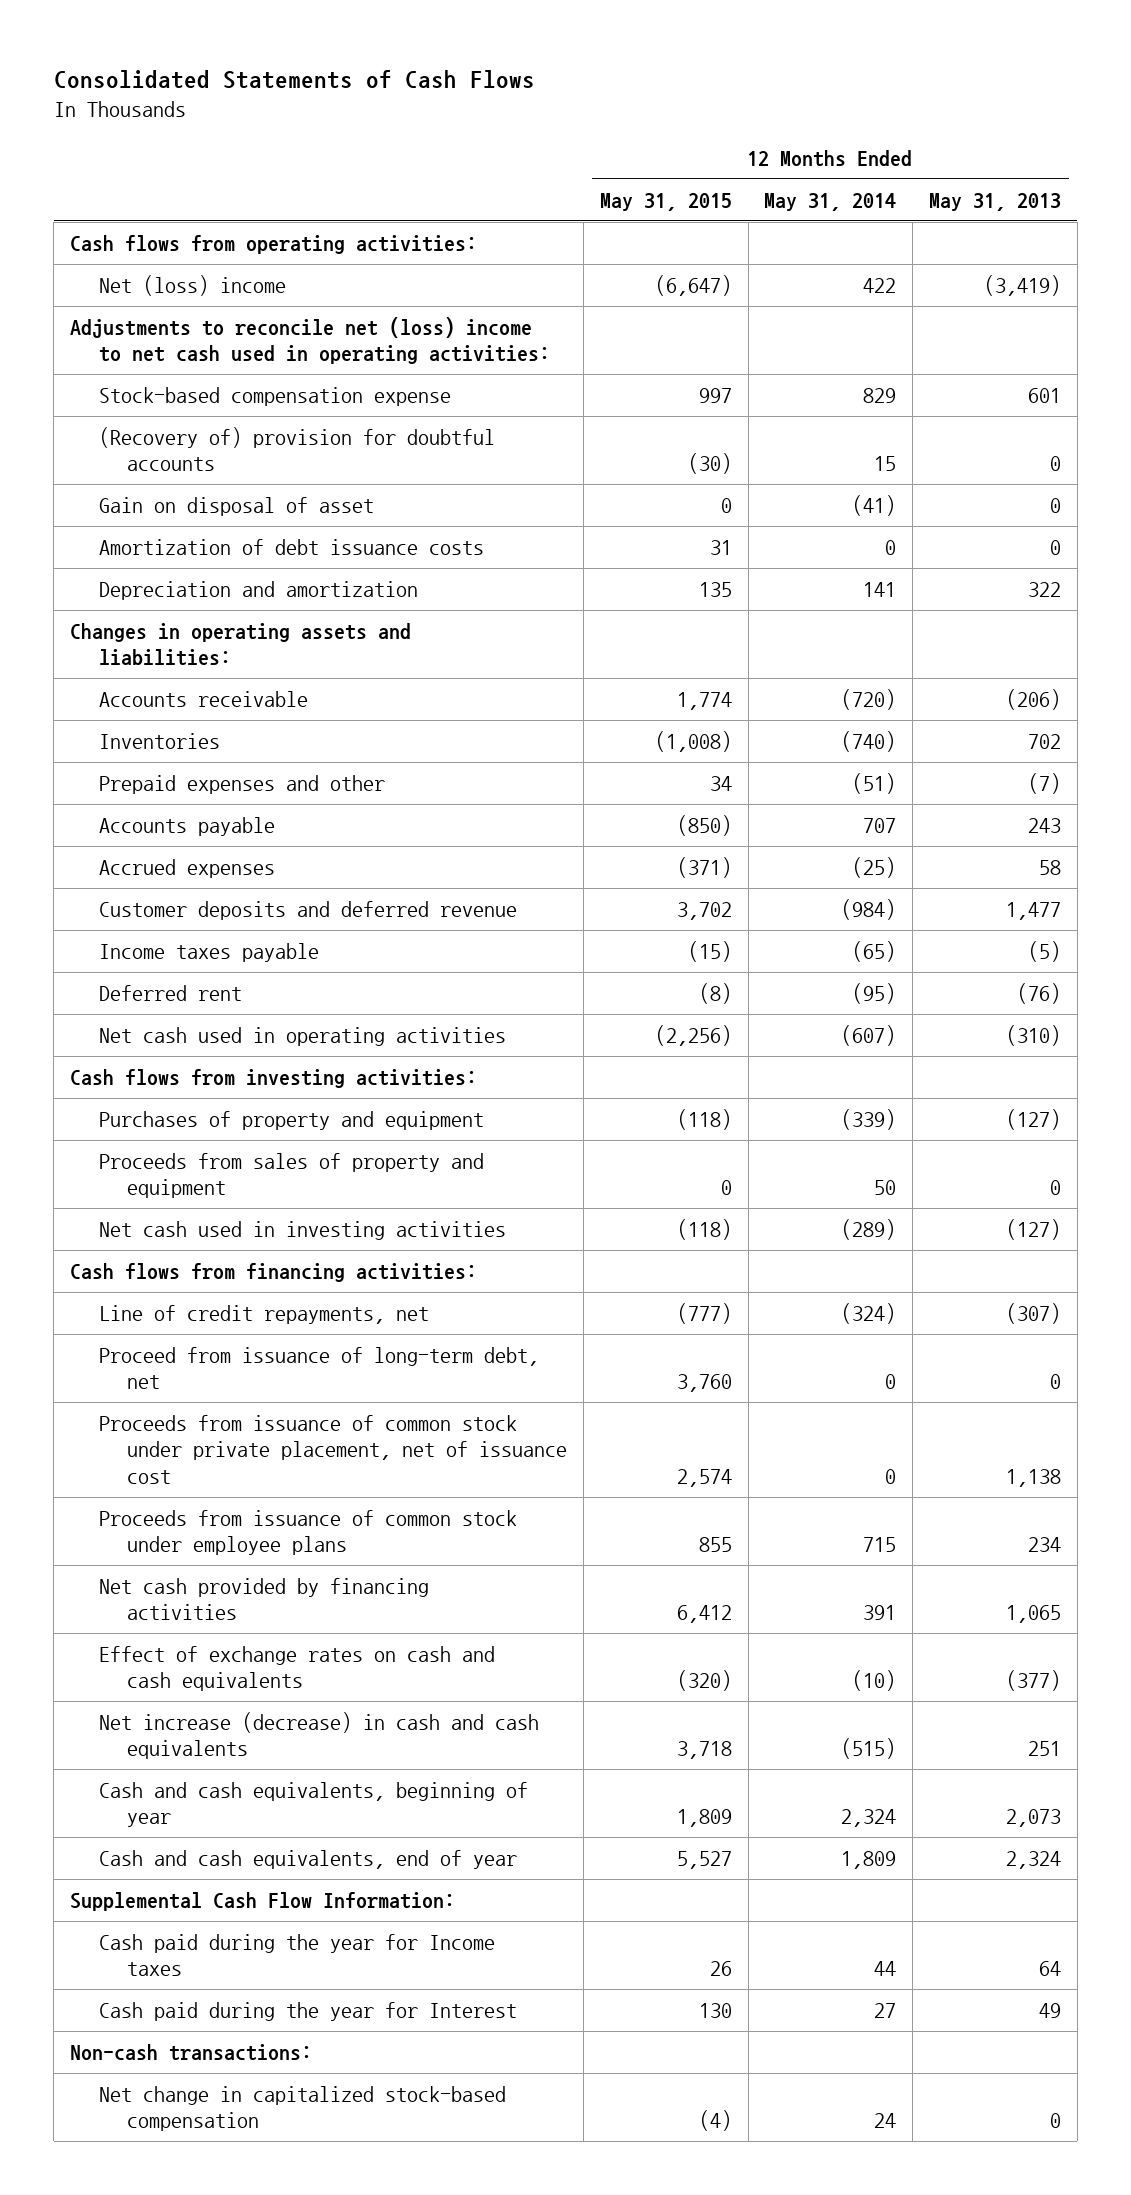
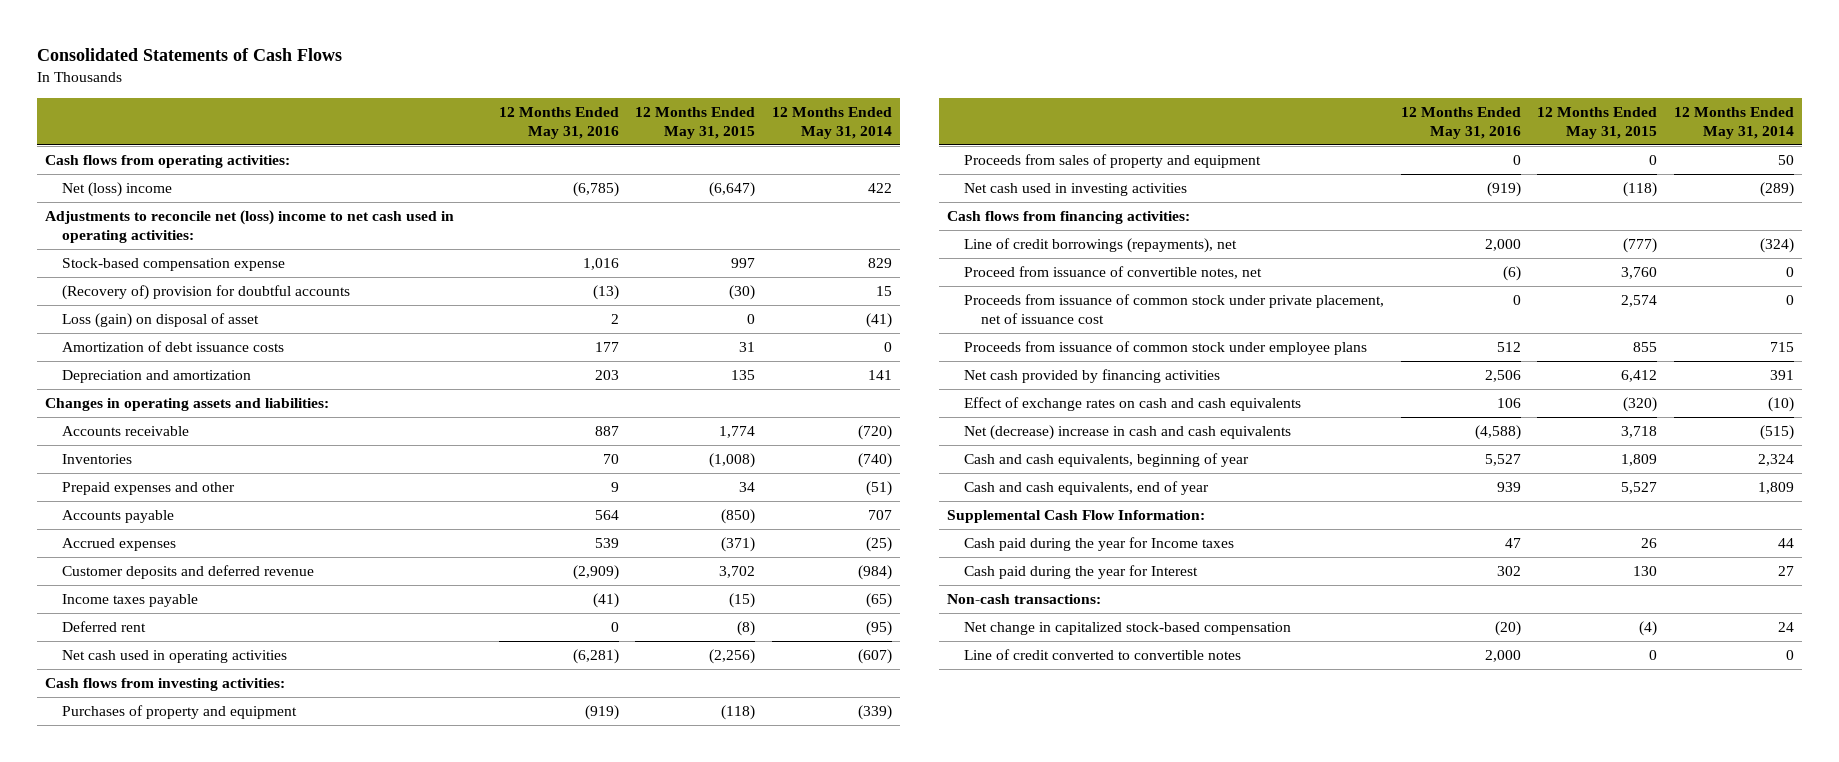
- | 12 Months Ended May 31, 2015 | 12 Months Ended May 31, 2014 | 12 Months Ended May 31, 2013
+ | 12 Months Ended May 31, 2016 | 12 Months Ended May 31, 2015 | 12 Months Ended May 31, 2014
- Gain on disposal of asset | 0 | (41) | 0
+ Loss (gain) on disposal of asset | 2 | 0 | (41)
- Line of credit repayments, net | (777) | (324) | (307)
- Proceed from issuance of long-term debt, net | 3,760 | 0 | 0
+ Line of credit borrowings (repayments), net | 2,000 | (777) | (324)
+ Proceed from issuance of convertible notes, net | (6) | 3,760 | 0
- Net increase (decrease) in cash and cash equivalents | 3,718 | (515) | 251
+ Net (decrease) increase in cash and cash equivalents | (4,588) | 3,718 | (515)
+ Line of credit converted to convertible notes | 2,000 | 0 | 0

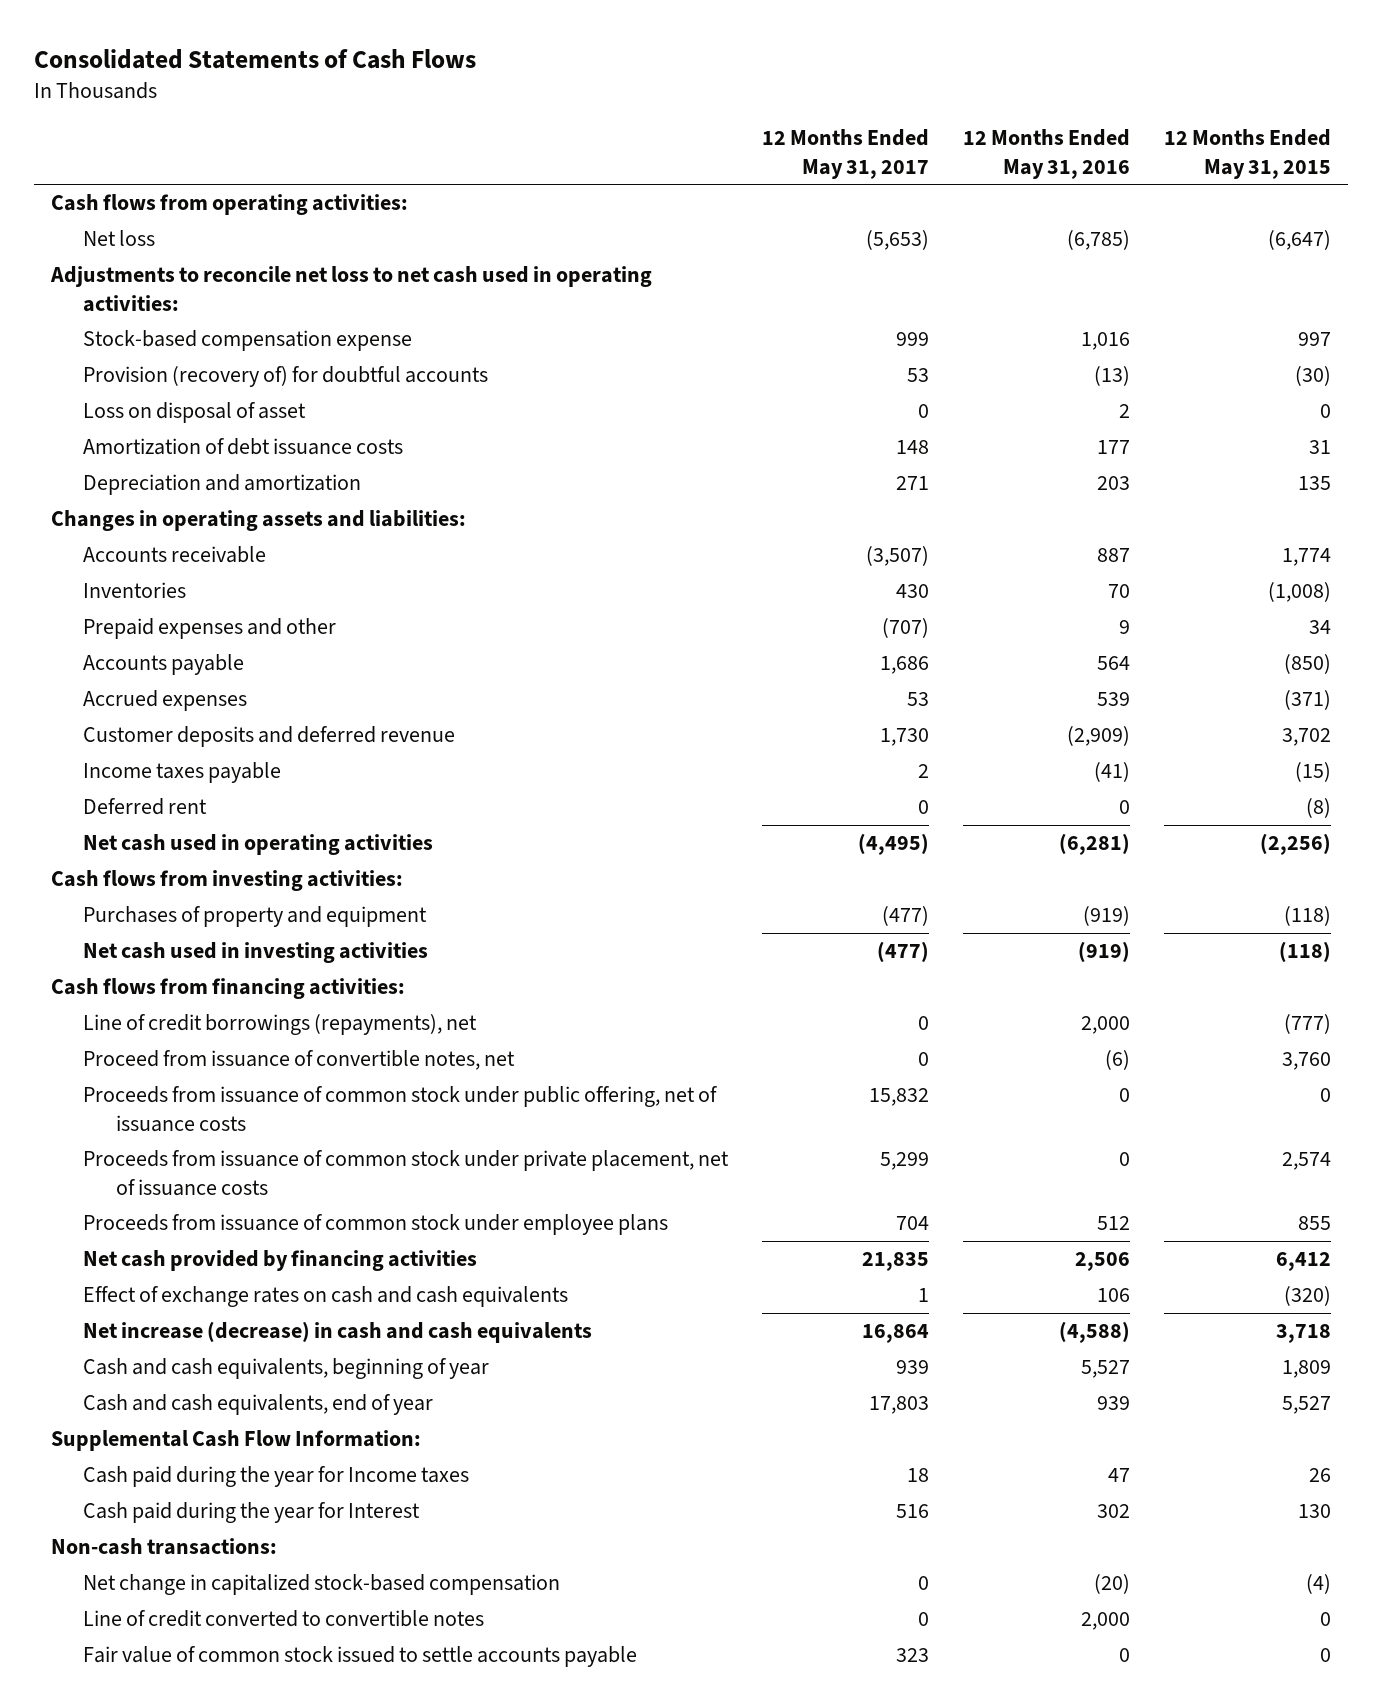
- | 12 Months Ended May 31, 2016 | 12 Months Ended May 31, 2015 | 12 Months Ended May 31, 2014
+ | 12 Months Ended May 31, 2017 | 12 Months Ended May 31, 2016 | 12 Months Ended May 31, 2015
- Net (loss) income | (6,785) | (6,647) | 422
- Adjustments to reconcile net (loss) income to net cash used in operating activities:
+ Net loss | (5,653) | (6,785) | (6,647)
+ Adjustments to reconcile net loss to net cash used in operating activities:
- (Recovery of) provision for doubtful accounts | (13) | (30) | 15
- Loss (gain) on disposal of asset | 2 | 0 | (41)
+ Provision (recovery of) for doubtful accounts | 53 | (13) | (30)
+ Loss on disposal of asset | 0 | 2 | 0
- Proceeds from sales of property and equipment | 0 | 0 | 50
- Proceeds from issuance of common stock under private placement, net of issuance cost | 0 | 2,574 | 0
+ Proceeds from issuance of common stock under public offering, net of issuance costs | 15,832 | 0 | 0
+ Proceeds from issuance of common stock under private placement, net of issuance costs | 5,299 | 0 | 2,574
- Net (decrease) increase in cash and cash equivalents | (4,588) | 3,718 | (515)
+ Net increase (decrease) in cash and cash equivalents | 16,864 | (4,588) | 3,718
+ Fair value of common stock issued to settle accounts payable | 323 | 0 | 0

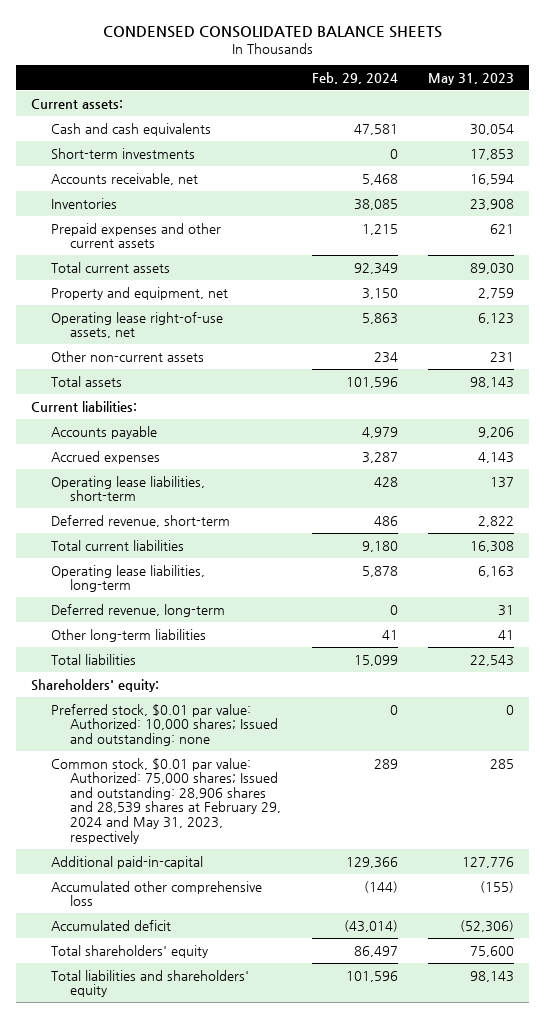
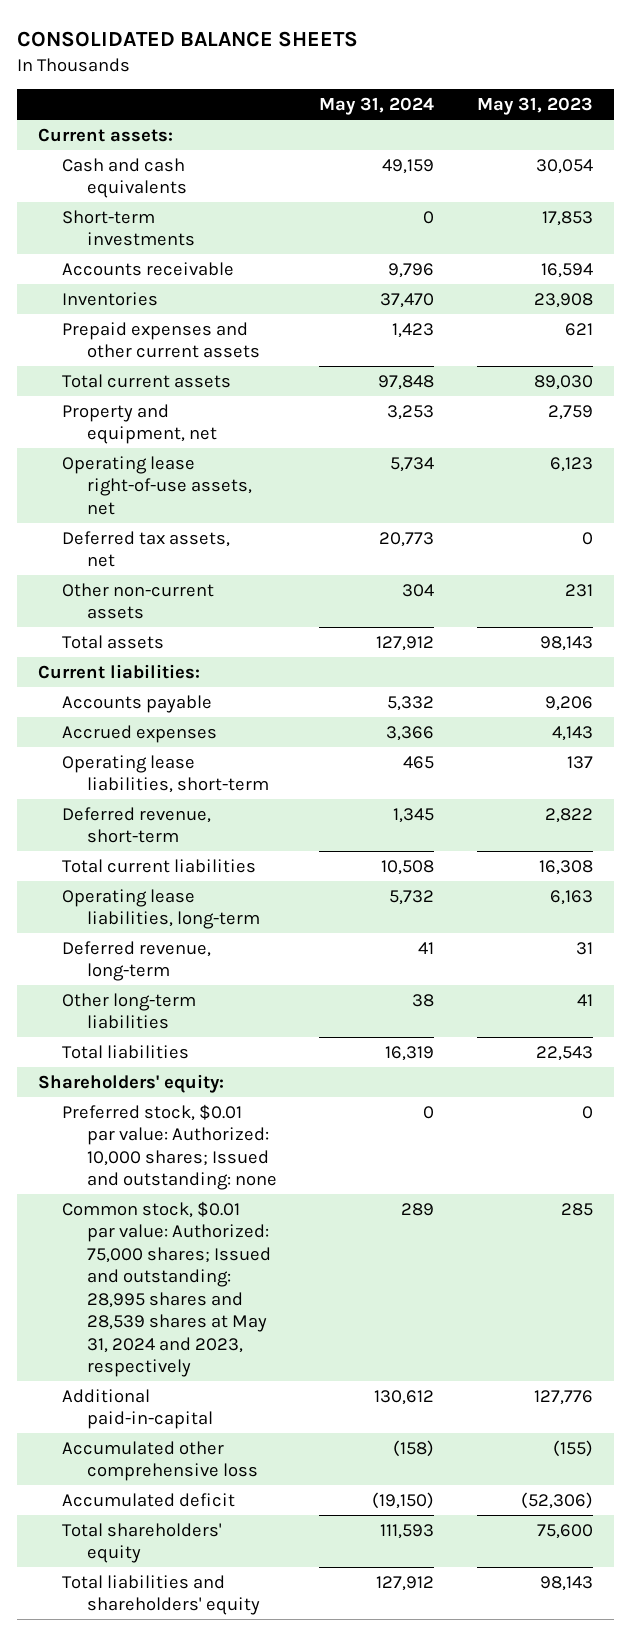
- CONDENSED CONSOLIDATED BALANCE SHEETS
+ CONSOLIDATED BALANCE SHEETS
- | Feb. 29, 2024 | May 31, 2023
+ | May 31, 2024 | May 31, 2023
- Accounts receivable, net | 5,468 | 16,594
+ Accounts receivable | 9,796 | 16,594
+ Deferred tax assets, net | 20,773 | 0
- Common stock, $0.01 par value: Authorized: 75,000 shares; Issued and outstanding: 28,906 shares and 28,539 shares at February 29, 2024 and May 31, 2023, respectively | 289 | 285
+ Common stock, $0.01 par value: Authorized: 75,000 shares; Issued and outstanding: 28,995 shares and 28,539 shares at May 31, 2024 and 2023, respectively | 289 | 285

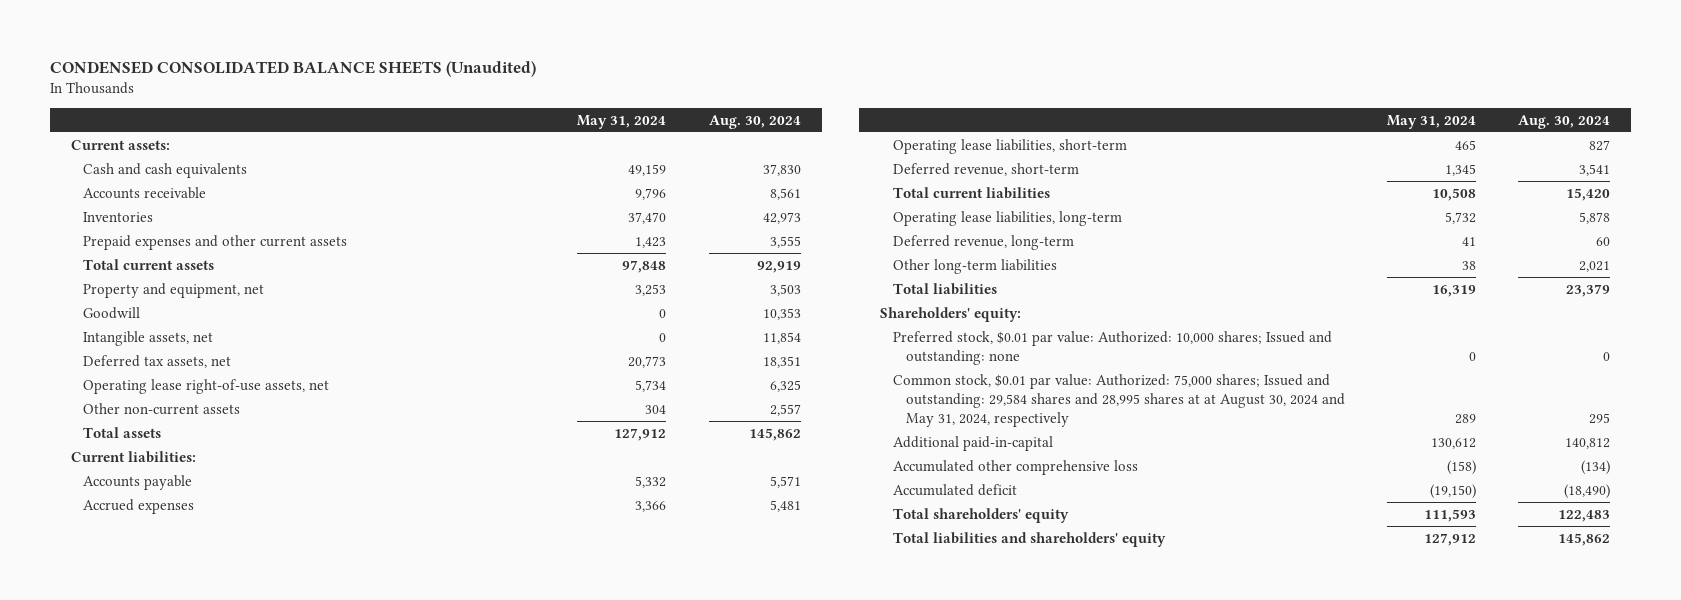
- CONSOLIDATED BALANCE SHEETS
+ CONDENSED CONSOLIDATED BALANCE SHEETS (Unaudited)
- | May 31, 2024 | May 31, 2023
+ | May 31, 2024 | Aug. 30, 2024
- Short-term investments | 0 | 17,853
+ Goodwill | 0 | 10,353
+ Intangible assets, net | 0 | 11,854
moved down: Operating lease right-of-use assets, net | 5,734 | 6,325
- Common stock, $0.01 par value: Authorized: 75,000 shares; Issued and outstanding: 28,995 shares and 28,539 shares at May 31, 2024 and 2023, respectively | 289 | 285
+ Common stock, $0.01 par value: Authorized: 75,000 shares; Issued and outstanding: 29,584 shares and 28,995 shares at at August 30, 2024 and May 31, 2024, respectively | 289 | 295

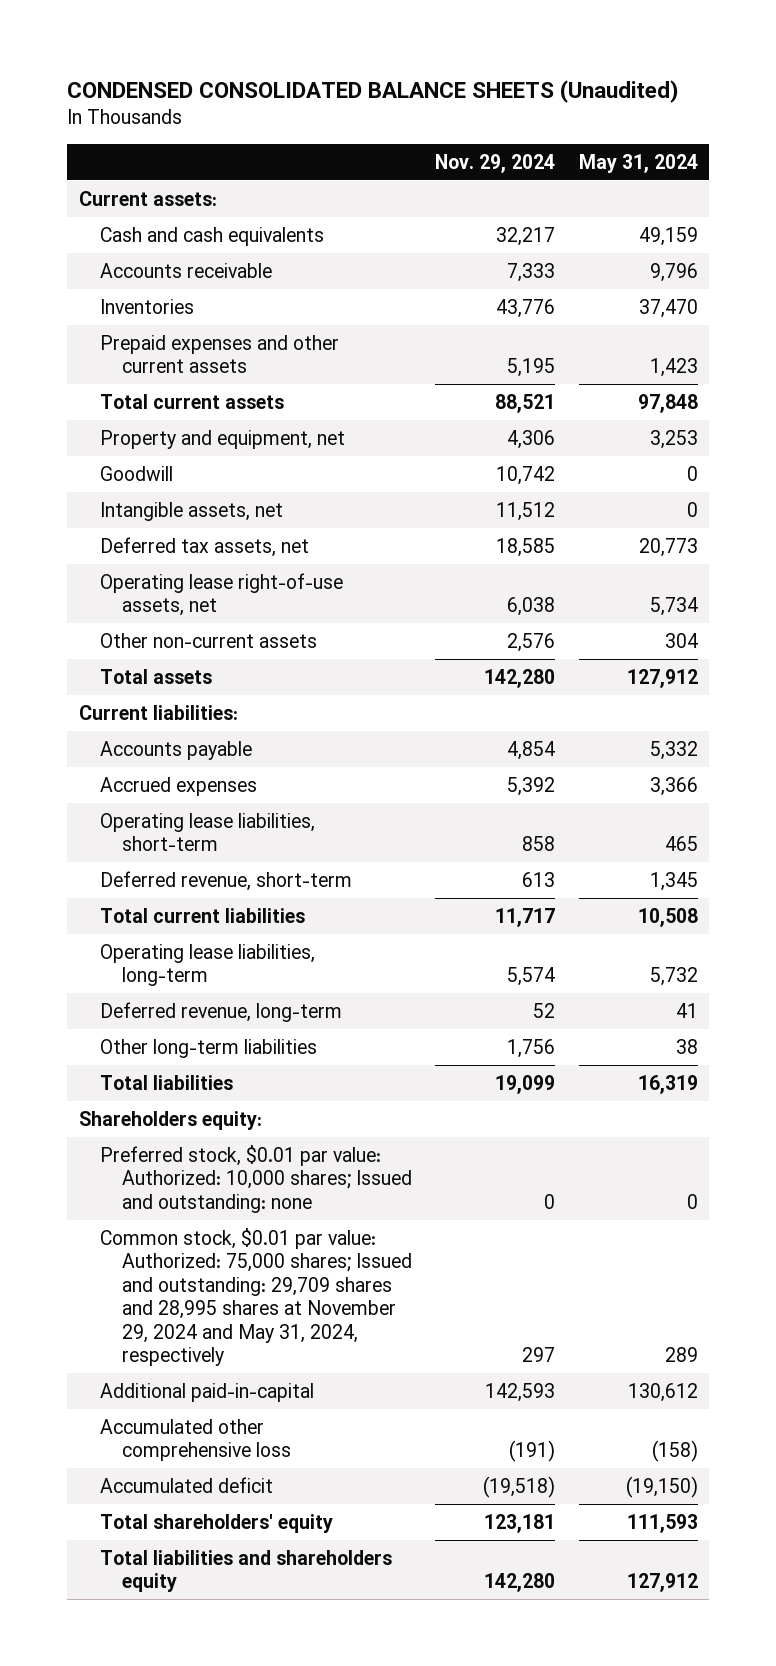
- | May 31, 2024 | Aug. 30, 2024
+ | Nov. 29, 2024 | May 31, 2024
- Shareholders' equity:
+ Shareholders equity:
- Common stock, $0.01 par value: Authorized: 75,000 shares; Issued and outstanding: 29,584 shares and 28,995 shares at at August 30, 2024 and May 31, 2024, respectively | 289 | 295
+ Common stock, $0.01 par value: Authorized: 75,000 shares; Issued and outstanding: 29,709 shares and 28,995 shares at November 29, 2024 and May 31, 2024, respectively | 297 | 289
- Total liabilities and shareholders' equity | 127,912 | 145,862
+ Total liabilities and shareholders equity | 142,280 | 127,912

